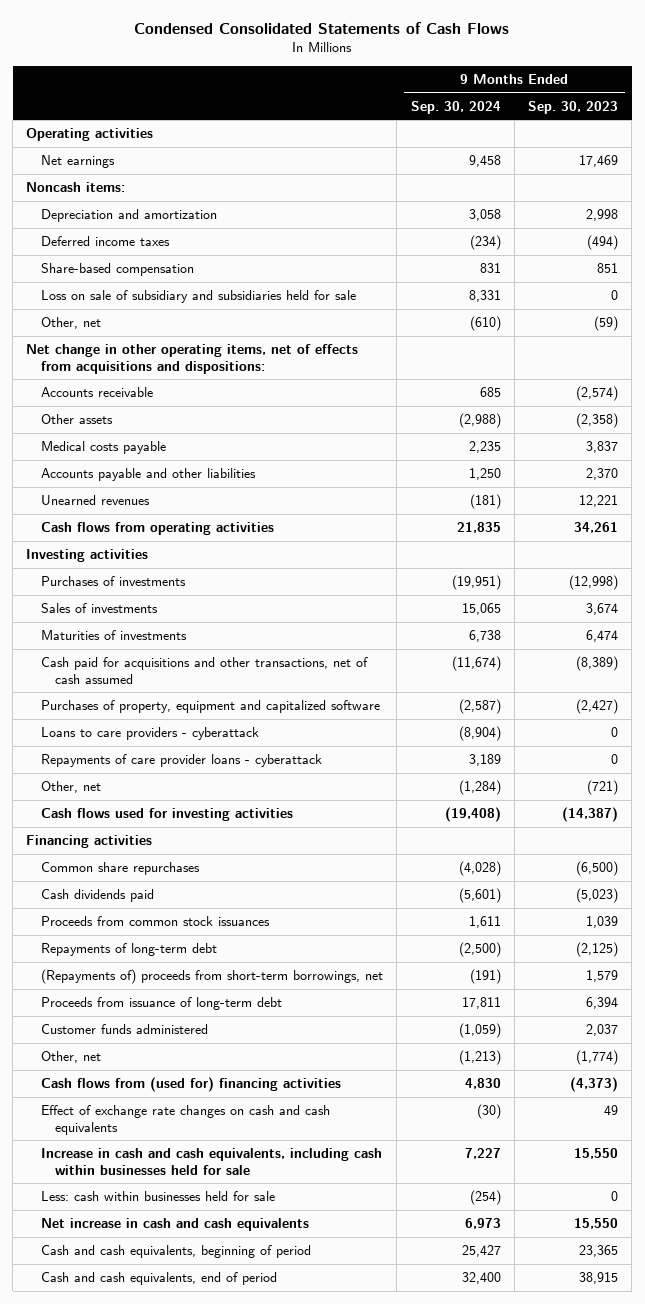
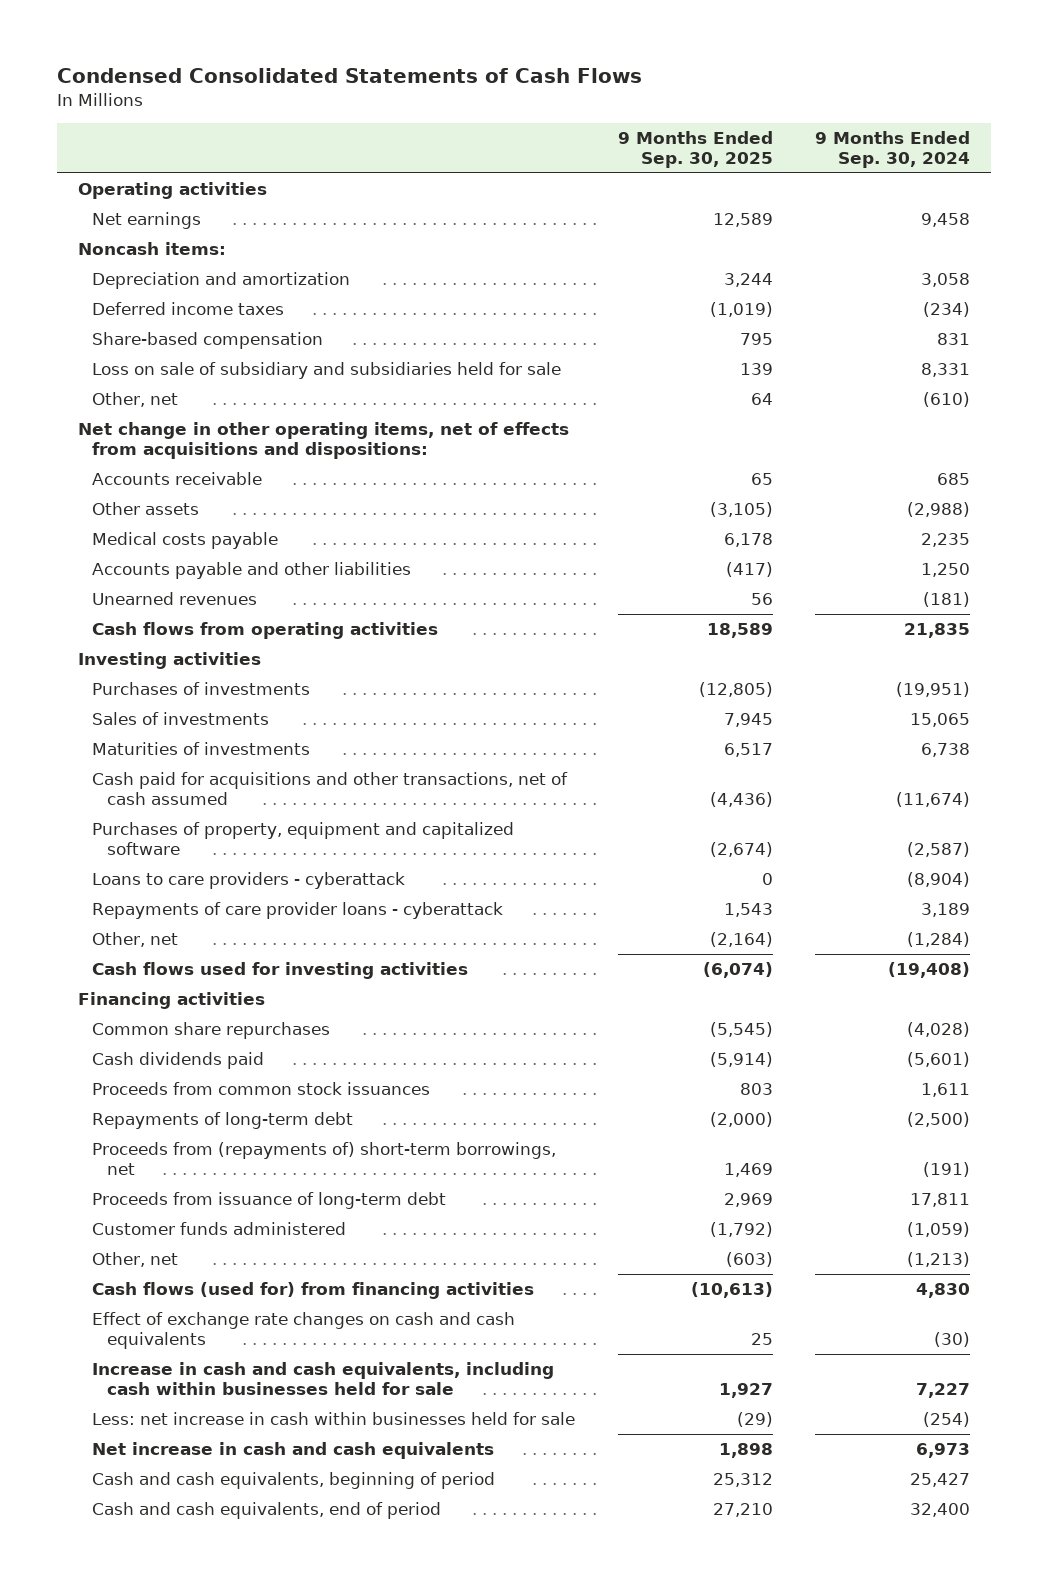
- | 9 Months Ended Sep. 30, 2024 | 9 Months Ended Sep. 30, 2023
+ | 9 Months Ended Sep. 30, 2025 | 9 Months Ended Sep. 30, 2024
- (Repayments of) proceeds from short-term borrowings, net | (191) | 1,579
+ Proceeds from (repayments of) short-term borrowings, net | 1,469 | (191)
- Cash flows from (used for) financing activities | 4,830 | (4,373)
+ Cash flows (used for) from financing activities | (10,613) | 4,830
- Less: cash within businesses held for sale | (254) | 0
+ Less: net increase in cash within businesses held for sale | (29) | (254)

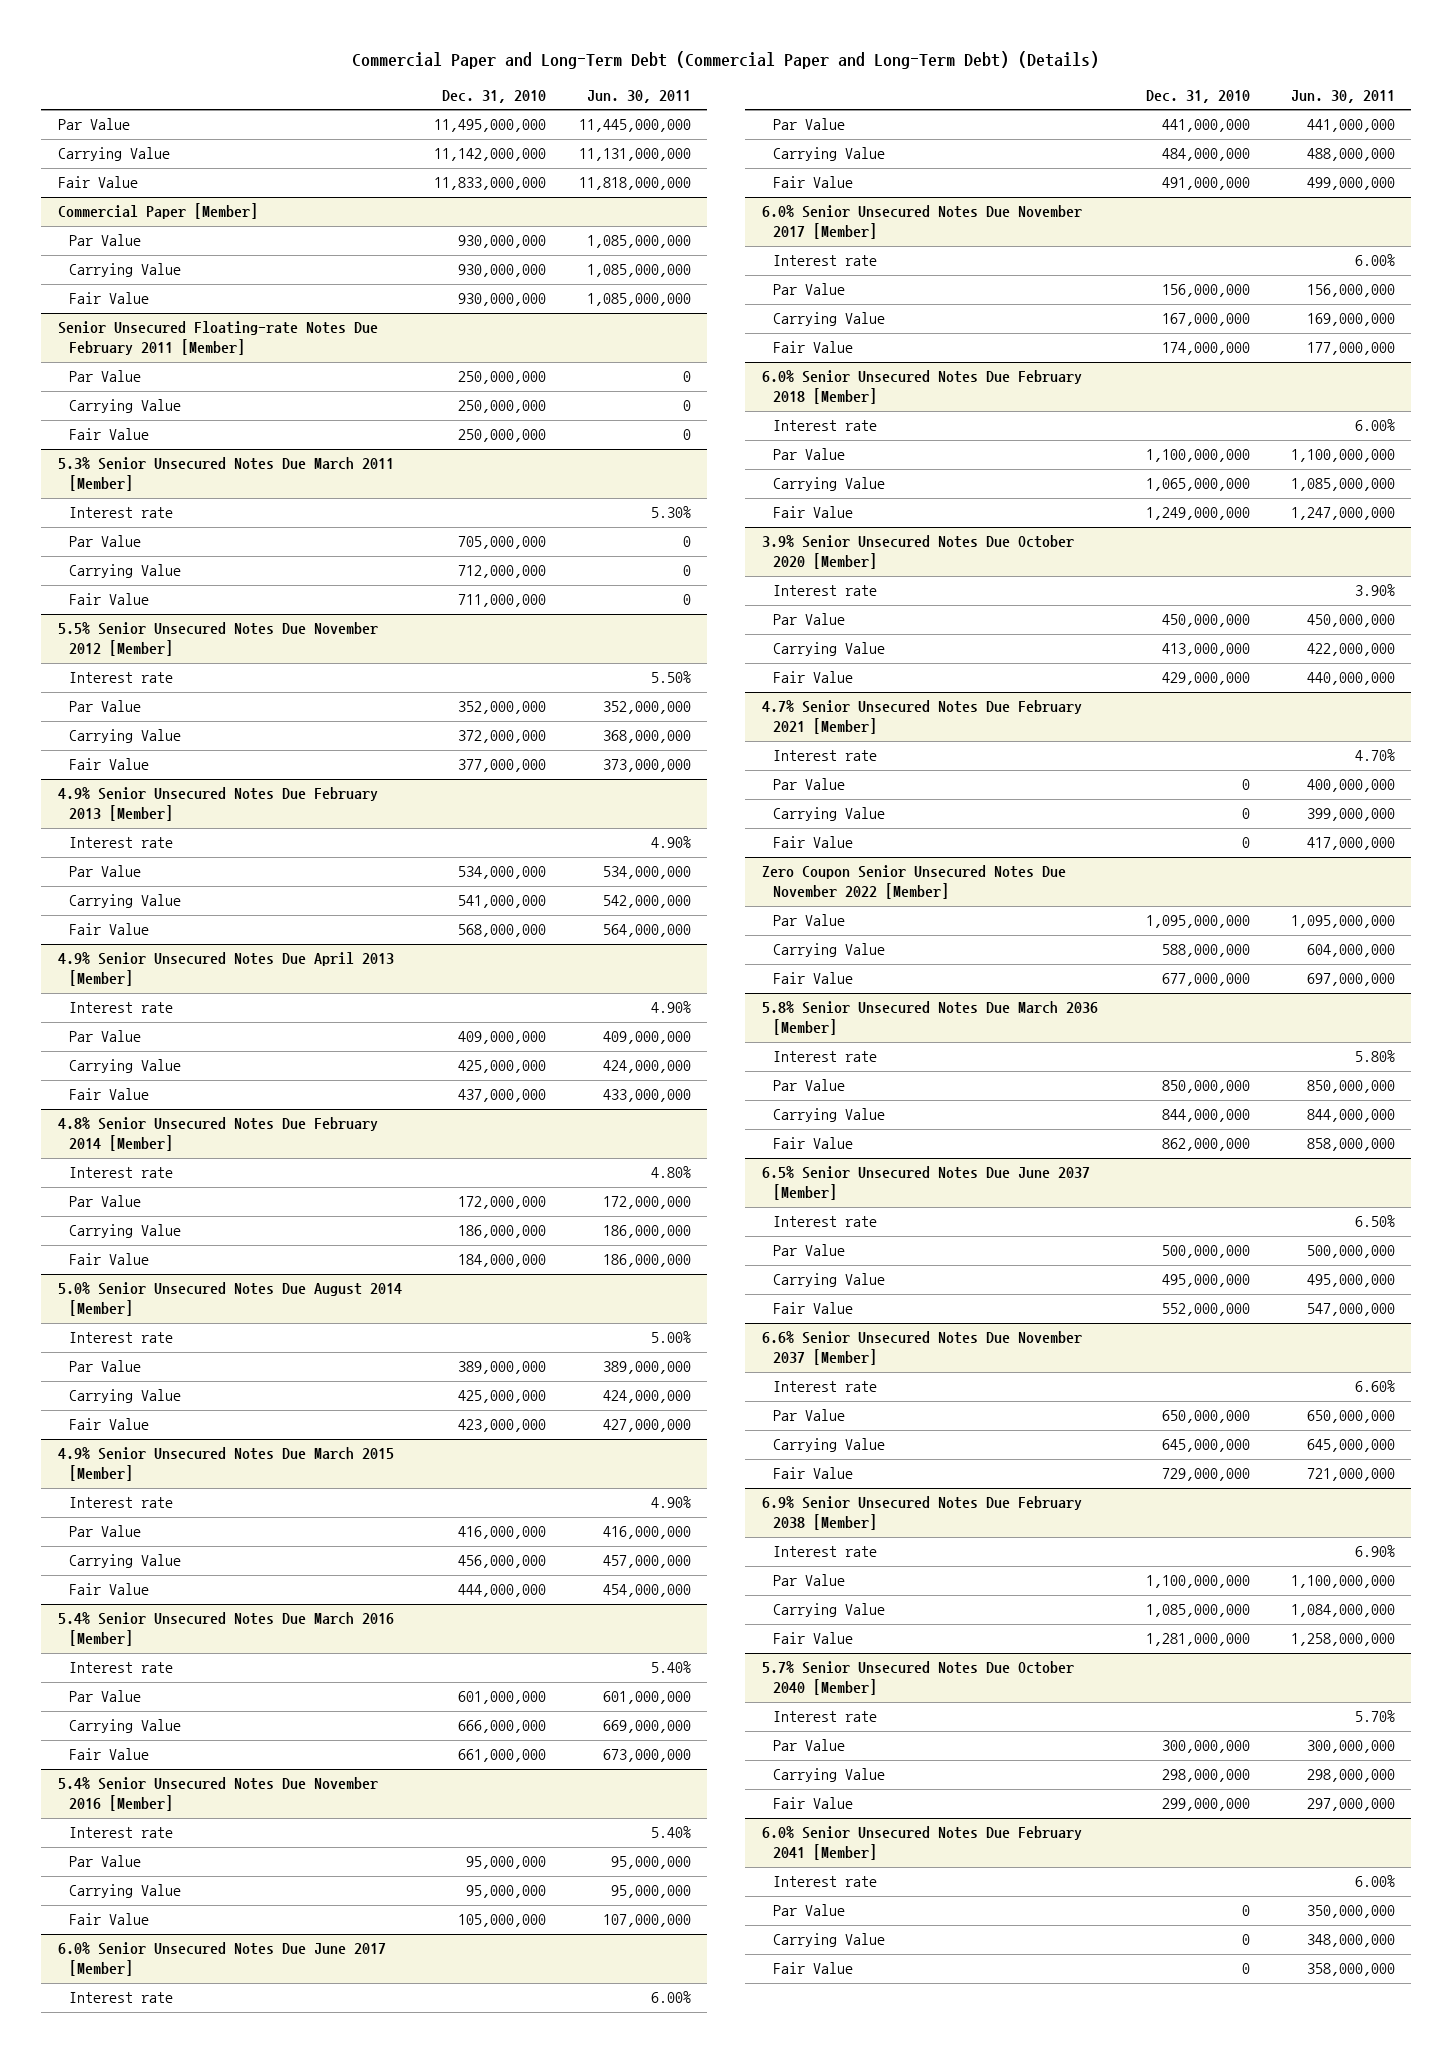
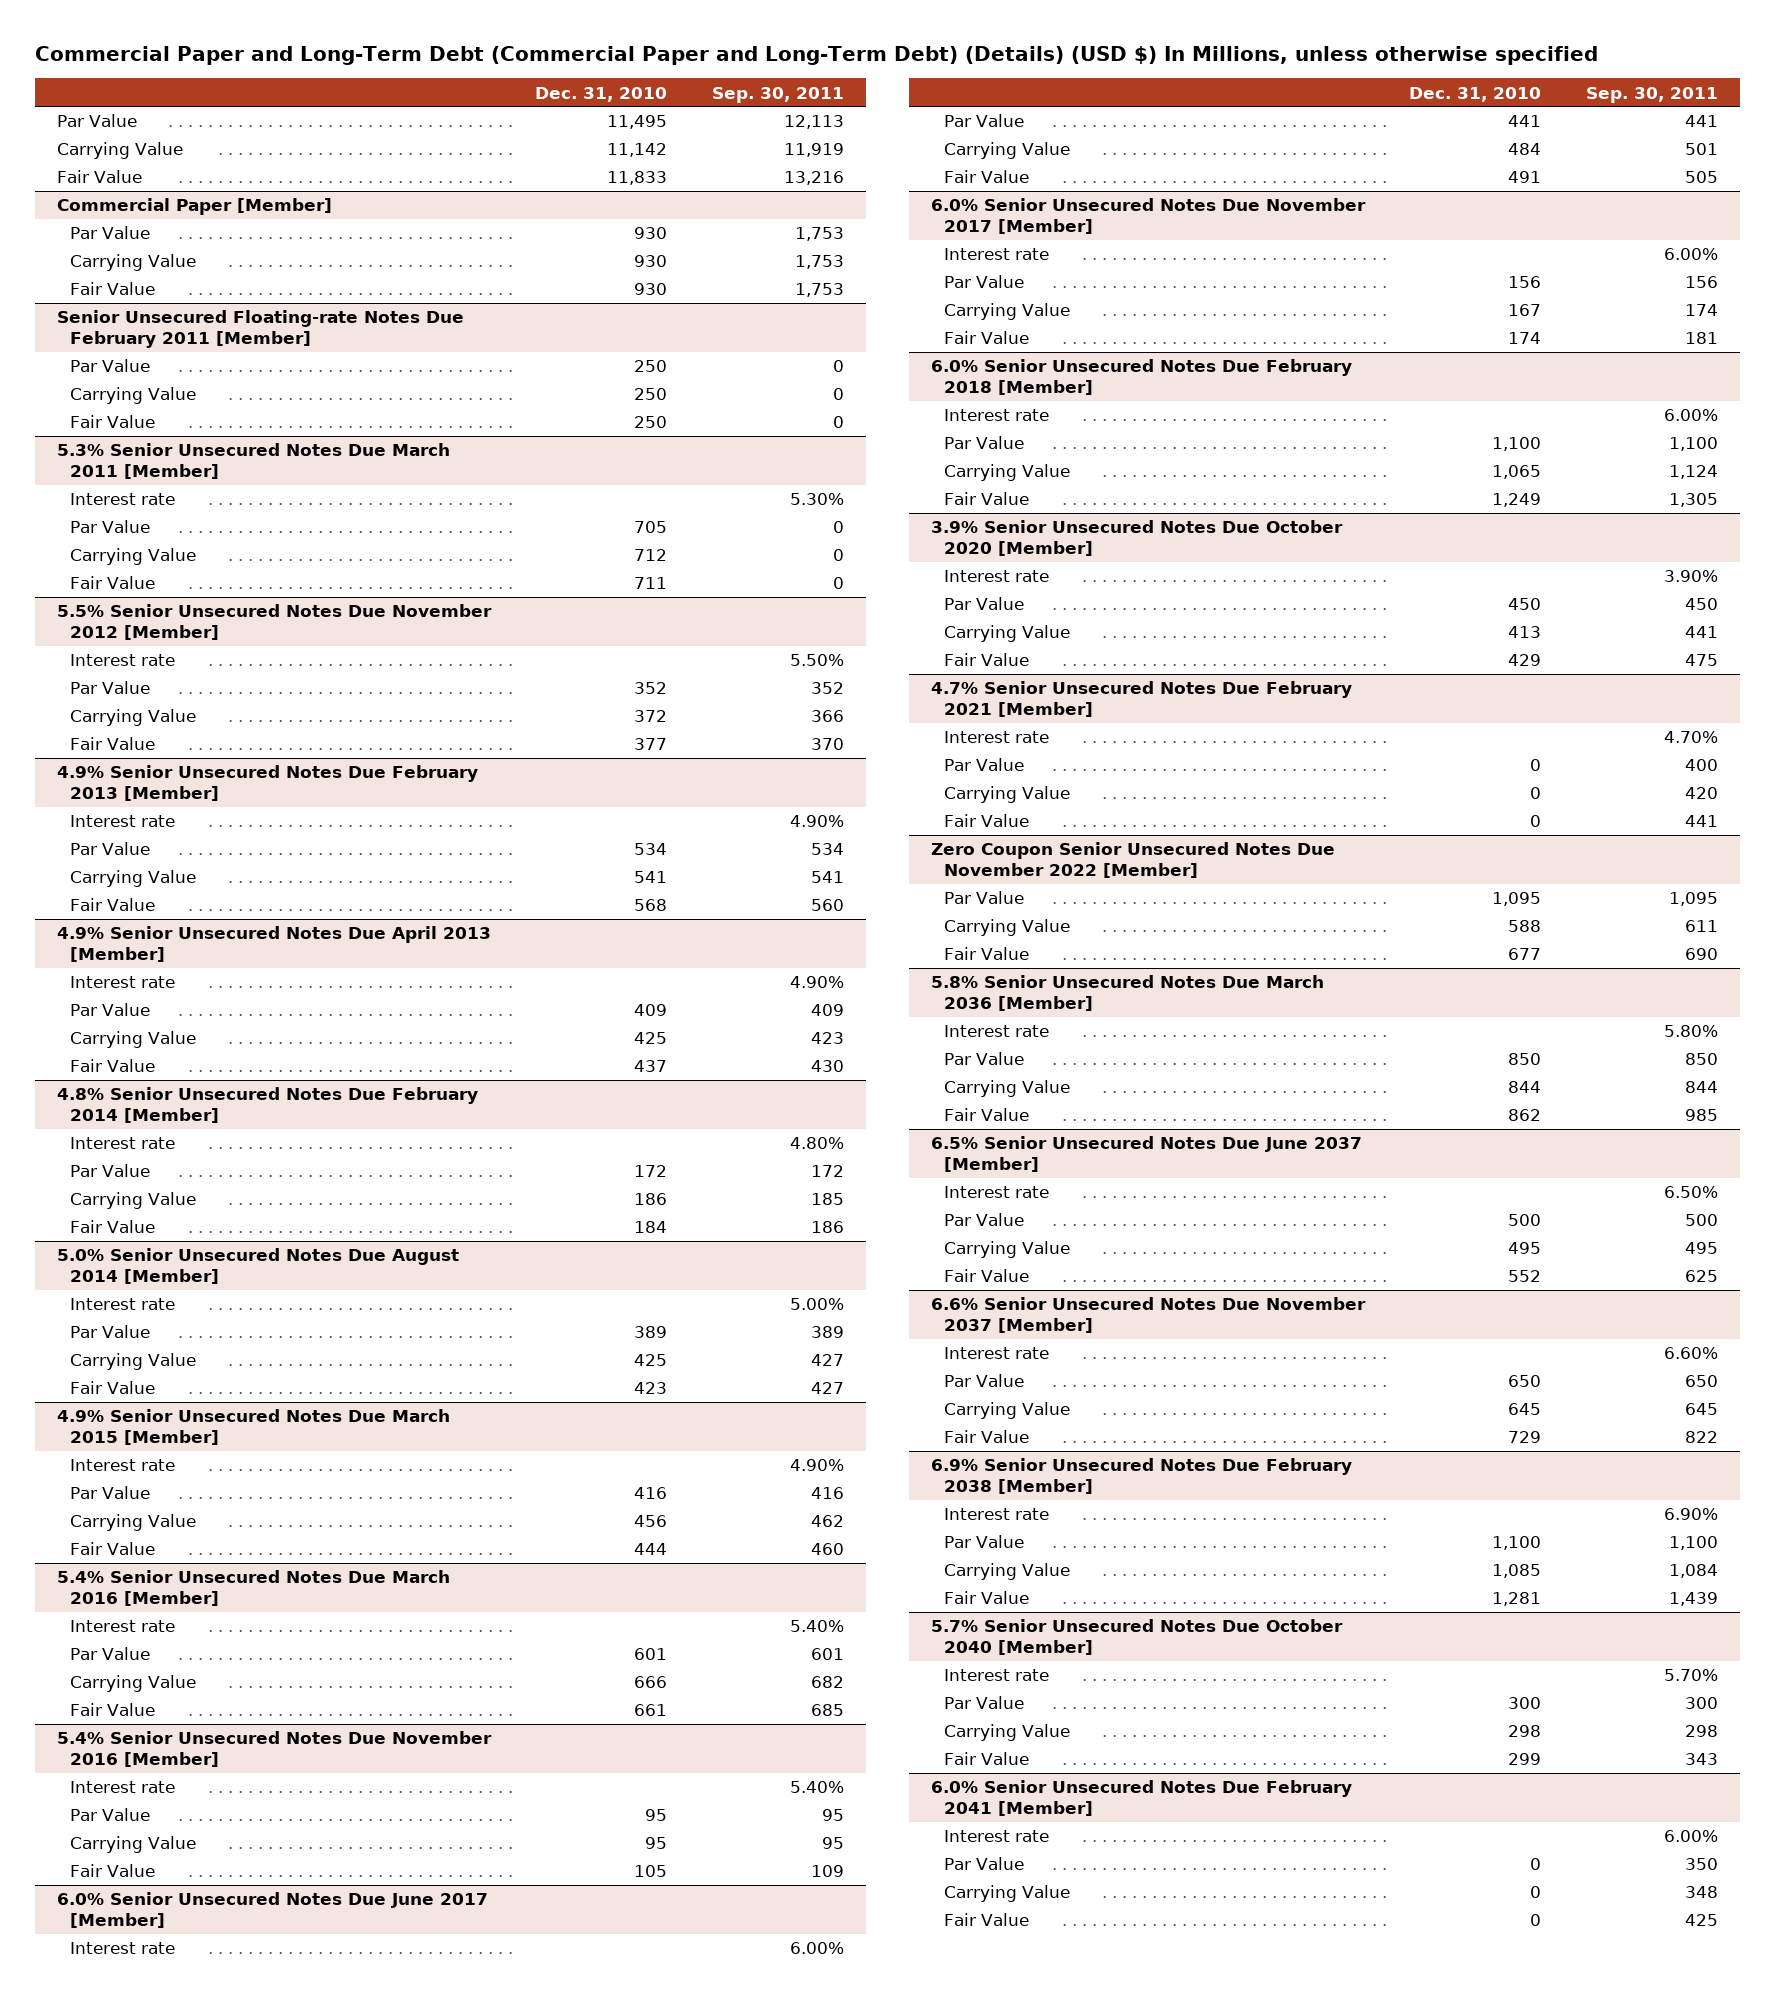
- Commercial Paper and Long-Term Debt (Commercial Paper and Long-Term Debt) (Details)
+ Commercial Paper and Long-Term Debt (Commercial Paper and Long-Term Debt) (Details) (USD $) In Millions, unless otherwise specified
- | Dec. 31, 2010 | Jun. 30, 2011
+ | Dec. 31, 2010 | Sep. 30, 2011
- Par Value | 11,495,000,000 | 11,445,000,000
- Carrying Value | 11,142,000,000 | 11,131,000,000
- Fair Value | 11,833,000,000 | 11,818,000,000
+ Par Value | 11,495 | 12,113
+ Carrying Value | 11,142 | 11,919
+ Fair Value | 11,833 | 13,216
@ Commercial Paper [Member]
- Par Value | 930,000,000 | 1,085,000,000
- Carrying Value | 930,000,000 | 1,085,000,000
- Fair Value | 930,000,000 | 1,085,000,000
+ Par Value | 930 | 1,753
+ Carrying Value | 930 | 1,753
+ Fair Value | 930 | 1,753
@ Senior Unsecured Floating-rate Notes Due February 2011 [Member]
- Par Value | 250,000,000 | 0
- Carrying Value | 250,000,000 | 0
- Fair Value | 250,000,000 | 0
+ Par Value | 250 | 0
+ Carrying Value | 250 | 0
+ Fair Value | 250 | 0
@ 5.3% Senior Unsecured Notes Due March 2011 [Member]
- Par Value | 705,000,000 | 0
- Carrying Value | 712,000,000 | 0
- Fair Value | 711,000,000 | 0
+ Par Value | 705 | 0
+ Carrying Value | 712 | 0
+ Fair Value | 711 | 0
@ 5.5% Senior Unsecured Notes Due November 2012 [Member]
- Par Value | 352,000,000 | 352,000,000
- Carrying Value | 372,000,000 | 368,000,000
- Fair Value | 377,000,000 | 373,000,000
+ Par Value | 352 | 352
+ Carrying Value | 372 | 366
+ Fair Value | 377 | 370
@ 4.9% Senior Unsecured Notes Due February 2013 [Member]
- Par Value | 534,000,000 | 534,000,000
- Carrying Value | 541,000,000 | 542,000,000
- Fair Value | 568,000,000 | 564,000,000
+ Par Value | 534 | 534
+ Carrying Value | 541 | 541
+ Fair Value | 568 | 560
@ 4.9% Senior Unsecured Notes Due April 2013 [Member]
- Par Value | 409,000,000 | 409,000,000
- Carrying Value | 425,000,000 | 424,000,000
- Fair Value | 437,000,000 | 433,000,000
+ Par Value | 409 | 409
+ Carrying Value | 425 | 423
+ Fair Value | 437 | 430
@ 4.8% Senior Unsecured Notes Due February 2014 [Member]
- Par Value | 172,000,000 | 172,000,000
- Carrying Value | 186,000,000 | 186,000,000
- Fair Value | 184,000,000 | 186,000,000
+ Par Value | 172 | 172
+ Carrying Value | 186 | 185
+ Fair Value | 184 | 186
@ 5.0% Senior Unsecured Notes Due August 2014 [Member]
- Par Value | 389,000,000 | 389,000,000
- Carrying Value | 425,000,000 | 424,000,000
- Fair Value | 423,000,000 | 427,000,000
+ Par Value | 389 | 389
+ Carrying Value | 425 | 427
+ Fair Value | 423 | 427
@ 4.9% Senior Unsecured Notes Due March 2015 [Member]
- Par Value | 416,000,000 | 416,000,000
- Carrying Value | 456,000,000 | 457,000,000
- Fair Value | 444,000,000 | 454,000,000
+ Par Value | 416 | 416
+ Carrying Value | 456 | 462
+ Fair Value | 444 | 460
@ 5.4% Senior Unsecured Notes Due March 2016 [Member]
- Par Value | 601,000,000 | 601,000,000
- Carrying Value | 666,000,000 | 669,000,000
- Fair Value | 661,000,000 | 673,000,000
+ Par Value | 601 | 601
+ Carrying Value | 666 | 682
+ Fair Value | 661 | 685
@ 5.4% Senior Unsecured Notes Due November 2016 [Member]
- Par Value | 95,000,000 | 95,000,000
- Carrying Value | 95,000,000 | 95,000,000
- Fair Value | 105,000,000 | 107,000,000
+ Par Value | 95 | 95
+ Carrying Value | 95 | 95
+ Fair Value | 105 | 109
@ 6.0% Senior Unsecured Notes Due June 2017 [Member]
- Par Value | 441,000,000 | 441,000,000
- Carrying Value | 484,000,000 | 488,000,000
- Fair Value | 491,000,000 | 499,000,000
+ Par Value | 441 | 441
+ Carrying Value | 484 | 501
+ Fair Value | 491 | 505
@ 6.0% Senior Unsecured Notes Due November 2017 [Member]
- Par Value | 156,000,000 | 156,000,000
- Carrying Value | 167,000,000 | 169,000,000
- Fair Value | 174,000,000 | 177,000,000
+ Par Value | 156 | 156
+ Carrying Value | 167 | 174
+ Fair Value | 174 | 181
@ 6.0% Senior Unsecured Notes Due February 2018 [Member]
- Par Value | 1,100,000,000 | 1,100,000,000
- Carrying Value | 1,065,000,000 | 1,085,000,000
- Fair Value | 1,249,000,000 | 1,247,000,000
+ Par Value | 1,100 | 1,100
+ Carrying Value | 1,065 | 1,124
+ Fair Value | 1,249 | 1,305
@ 3.9% Senior Unsecured Notes Due October 2020 [Member]
- Par Value | 450,000,000 | 450,000,000
- Carrying Value | 413,000,000 | 422,000,000
- Fair Value | 429,000,000 | 440,000,000
+ Par Value | 450 | 450
+ Carrying Value | 413 | 441
+ Fair Value | 429 | 475
@ Zero Coupon Senior Unsecured Notes Due November 2022 [Member]
- Par Value | 1,095,000,000 | 1,095,000,000
- Carrying Value | 588,000,000 | 604,000,000
- Fair Value | 677,000,000 | 697,000,000
+ Par Value | 1,095 | 1,095
+ Carrying Value | 588 | 611
+ Fair Value | 677 | 690
@ 5.8% Senior Unsecured Notes Due March 2036 [Member]
- Par Value | 850,000,000 | 850,000,000
- Carrying Value | 844,000,000 | 844,000,000
- Fair Value | 862,000,000 | 858,000,000
+ Par Value | 850 | 850
+ Carrying Value | 844 | 844
+ Fair Value | 862 | 985
@ 6.5% Senior Unsecured Notes Due June 2037 [Member]
- Par Value | 500,000,000 | 500,000,000
- Carrying Value | 495,000,000 | 495,000,000
- Fair Value | 552,000,000 | 547,000,000
+ Par Value | 500 | 500
+ Carrying Value | 495 | 495
+ Fair Value | 552 | 625
@ 6.6% Senior Unsecured Notes Due November 2037 [Member]
- Par Value | 650,000,000 | 650,000,000
- Carrying Value | 645,000,000 | 645,000,000
- Fair Value | 729,000,000 | 721,000,000
+ Par Value | 650 | 650
+ Carrying Value | 645 | 645
+ Fair Value | 729 | 822
@ 6.9% Senior Unsecured Notes Due February 2038 [Member]
- Par Value | 1,100,000,000 | 1,100,000,000
- Carrying Value | 1,085,000,000 | 1,084,000,000
- Fair Value | 1,281,000,000 | 1,258,000,000
+ Par Value | 1,100 | 1,100
+ Carrying Value | 1,085 | 1,084
+ Fair Value | 1,281 | 1,439
@ 5.7% Senior Unsecured Notes Due October 2040 [Member]
- Par Value | 300,000,000 | 300,000,000
- Carrying Value | 298,000,000 | 298,000,000
- Fair Value | 299,000,000 | 297,000,000
+ Par Value | 300 | 300
+ Carrying Value | 298 | 298
+ Fair Value | 299 | 343

